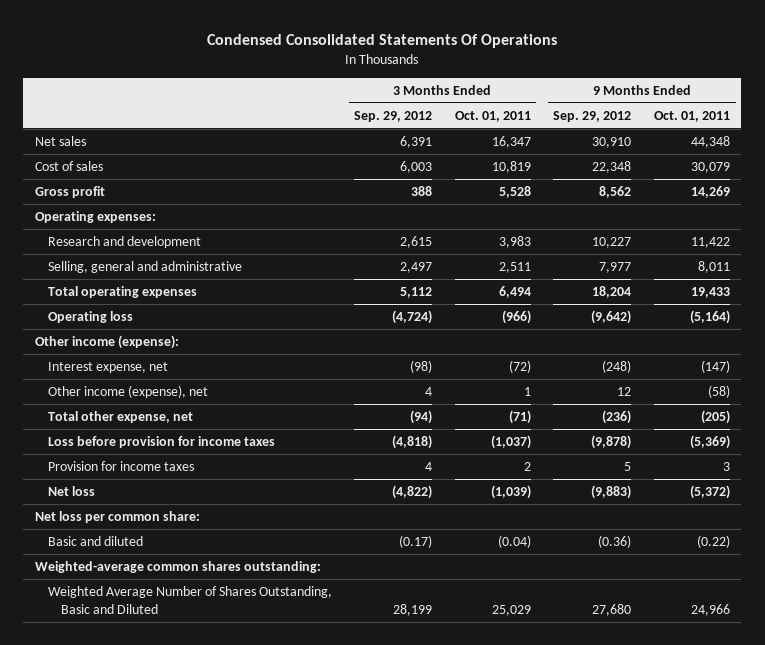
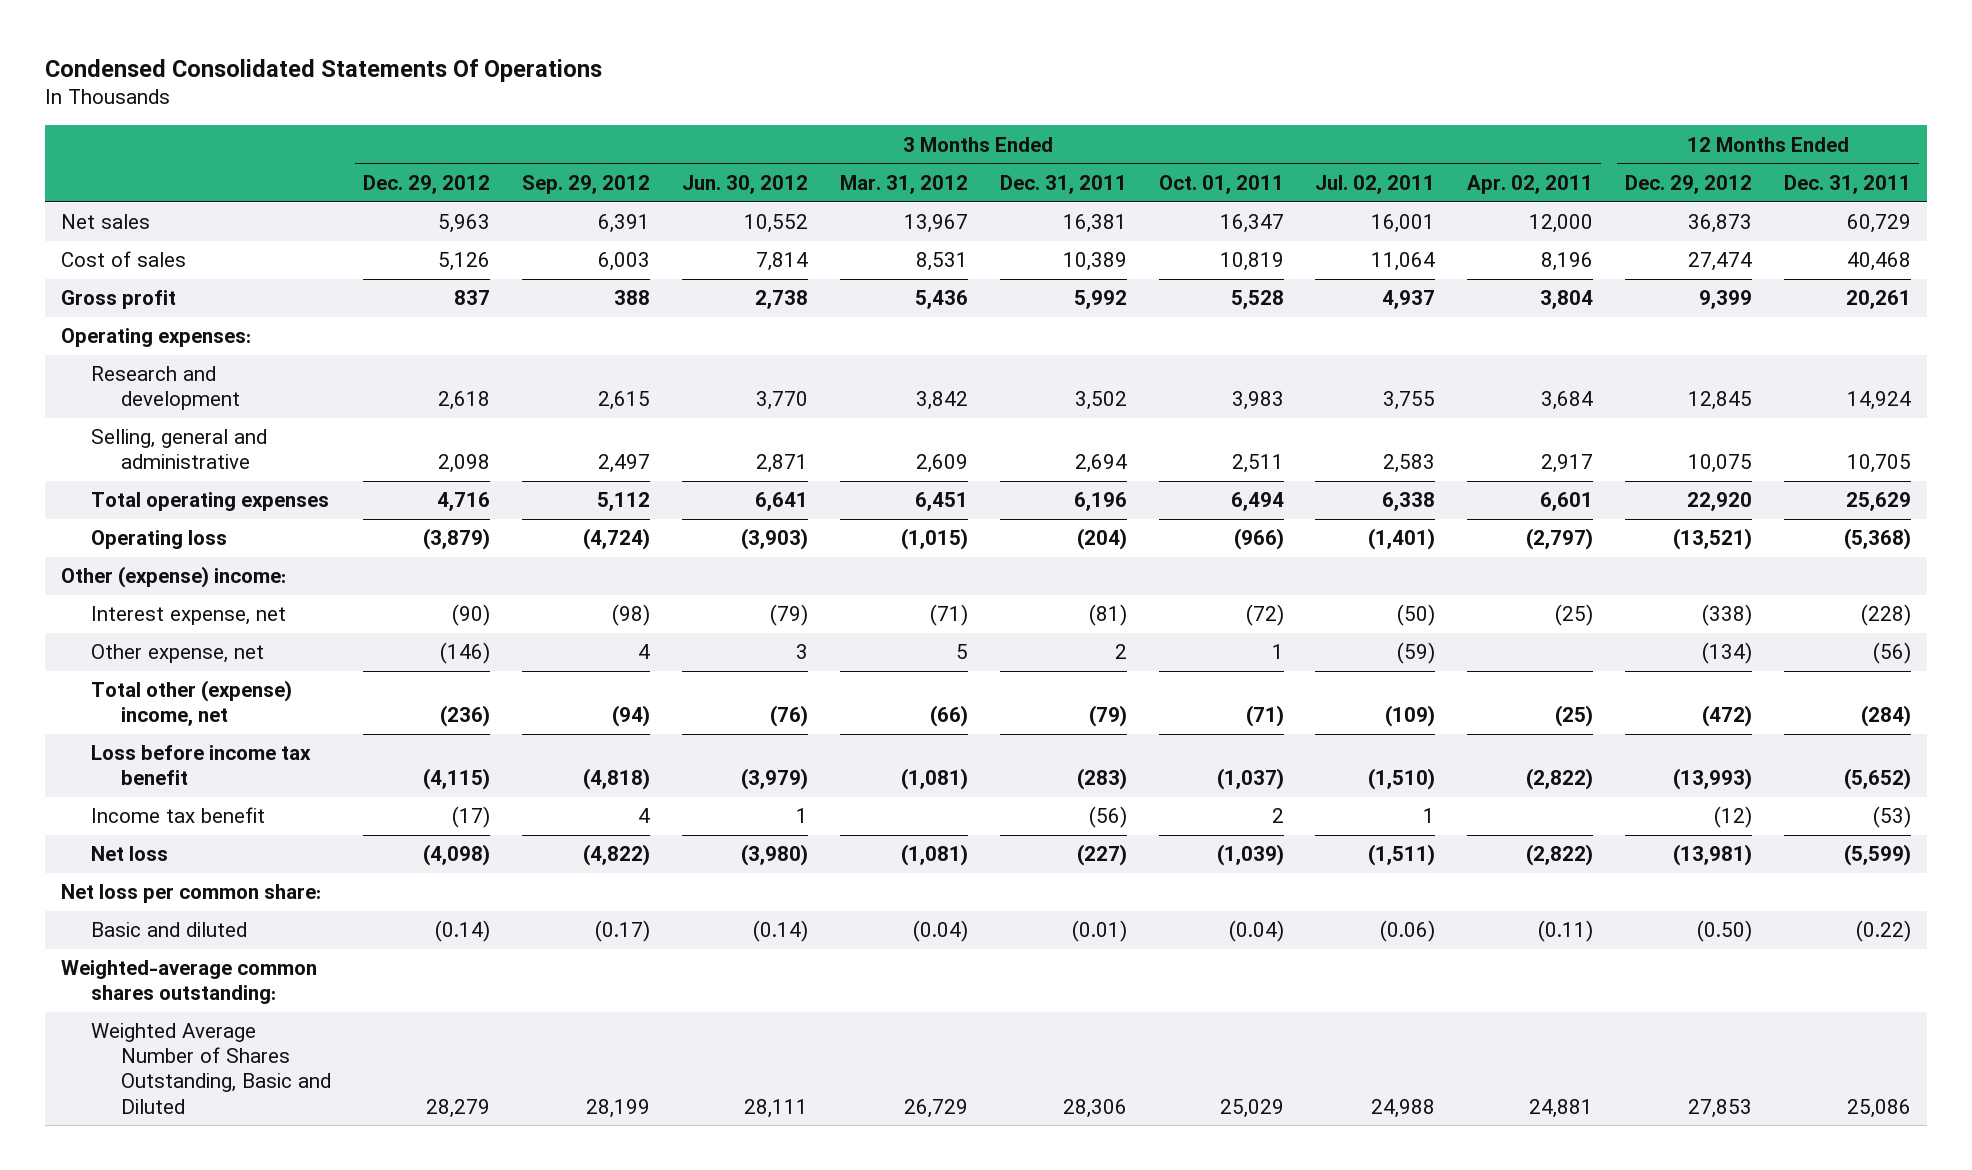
- | 3 Months Ended Sep. 29, 2012 | 3 Months Ended Oct. 01, 2011 | 9 Months Ended Sep. 29, 2012 | 9 Months Ended Oct. 01, 2011
+ | 3 Months Ended Dec. 29, 2012 | 3 Months Ended Sep. 29, 2012 | 3 Months Ended Jun. 30, 2012 | 3 Months Ended Mar. 31, 2012 | 3 Months Ended Dec. 31, 2011 | 3 Months Ended Oct. 01, 2011 | 3 Months Ended Jul. 02, 2011 | 3 Months Ended Apr. 02, 2011 | 12 Months Ended Dec. 29, 2012 | 12 Months Ended Dec. 31, 2011
- Other income (expense):
+ Other (expense) income:
- Other income (expense), net | 4 | 1 | 12 | (58)
- Total other expense, net | (94) | (71) | (236) | (205)
- Loss before provision for income taxes | (4,818) | (1,037) | (9,878) | (5,369)
- Provision for income taxes | 4 | 2 | 5 | 3
+ Other expense, net | (146) | 4 | 3 | 5 | 2 | 1 | (59) | | (134) | (56)
+ Total other (expense) income, net | (236) | (94) | (76) | (66) | (79) | (71) | (109) | (25) | (472) | (284)
+ Loss before income tax benefit | (4,115) | (4,818) | (3,979) | (1,081) | (283) | (1,037) | (1,510) | (2,822) | (13,993) | (5,652)
+ Income tax benefit | (17) | 4 | 1 | | (56) | 2 | 1 | | (12) | (53)

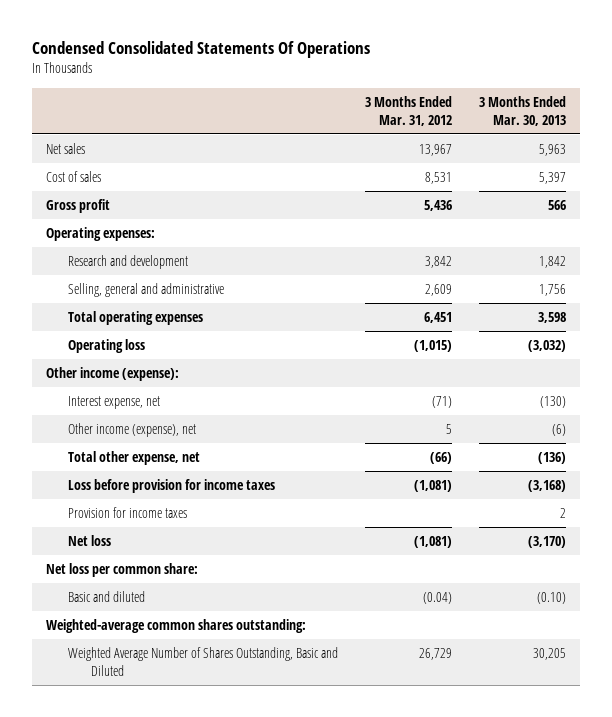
- | 3 Months Ended Dec. 29, 2012 | 3 Months Ended Sep. 29, 2012 | 3 Months Ended Jun. 30, 2012 | 3 Months Ended Mar. 31, 2012 | 3 Months Ended Dec. 31, 2011 | 3 Months Ended Oct. 01, 2011 | 3 Months Ended Jul. 02, 2011 | 3 Months Ended Apr. 02, 2011 | 12 Months Ended Dec. 29, 2012 | 12 Months Ended Dec. 31, 2011
+ | 3 Months Ended Mar. 31, 2012 | 3 Months Ended Mar. 30, 2013
- Other (expense) income:
+ Other income (expense):
- Other expense, net | (146) | 4 | 3 | 5 | 2 | 1 | (59) | | (134) | (56)
- Total other (expense) income, net | (236) | (94) | (76) | (66) | (79) | (71) | (109) | (25) | (472) | (284)
- Loss before income tax benefit | (4,115) | (4,818) | (3,979) | (1,081) | (283) | (1,037) | (1,510) | (2,822) | (13,993) | (5,652)
- Income tax benefit | (17) | 4 | 1 | | (56) | 2 | 1 | | (12) | (53)
+ Other income (expense), net | 5 | (6)
+ Total other expense, net | (66) | (136)
+ Loss before provision for income taxes | (1,081) | (3,168)
+ Provision for income taxes | | 2

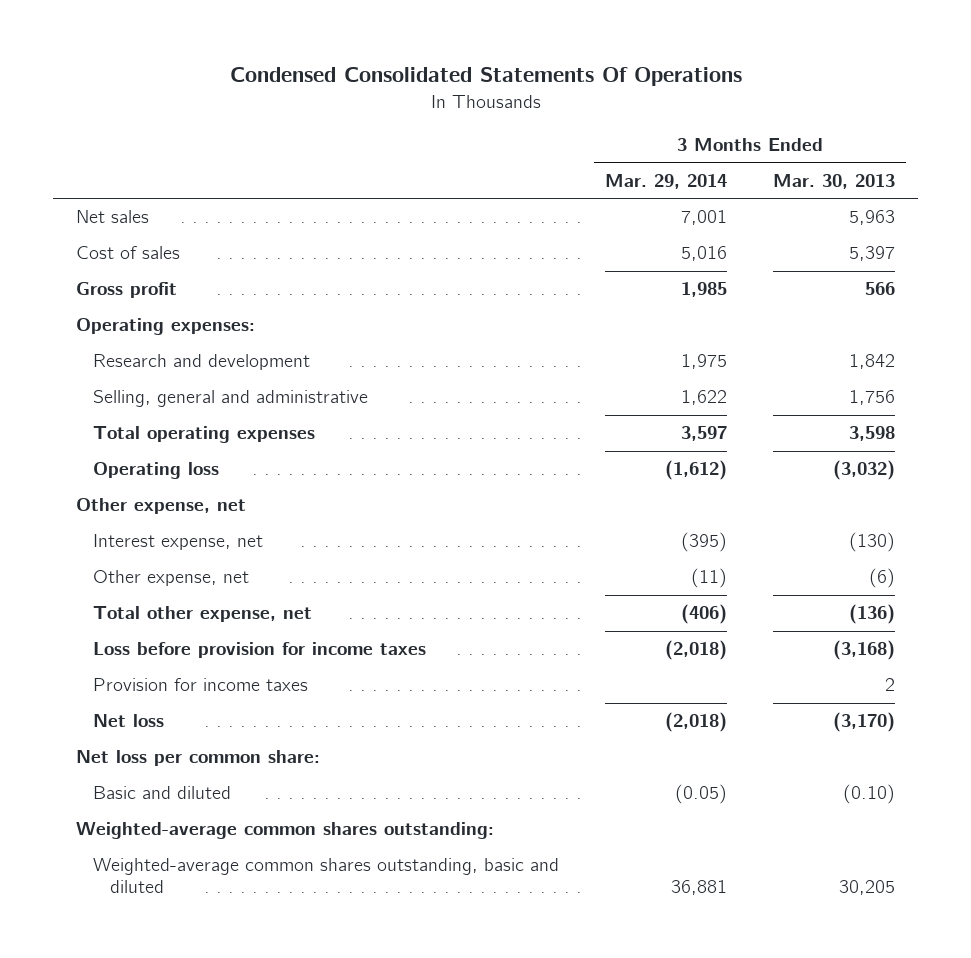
- | 3 Months Ended Mar. 31, 2012 | 3 Months Ended Mar. 30, 2013
+ | 3 Months Ended Mar. 29, 2014 | 3 Months Ended Mar. 30, 2013
- Other income (expense):
+ Other expense, net
- Other income (expense), net | 5 | (6)
+ Other expense, net | (11) | (6)
- Weighted Average Number of Shares Outstanding, Basic and Diluted | 26,729 | 30,205
+ Weighted-average common shares outstanding, basic and diluted | 36,881 | 30,205

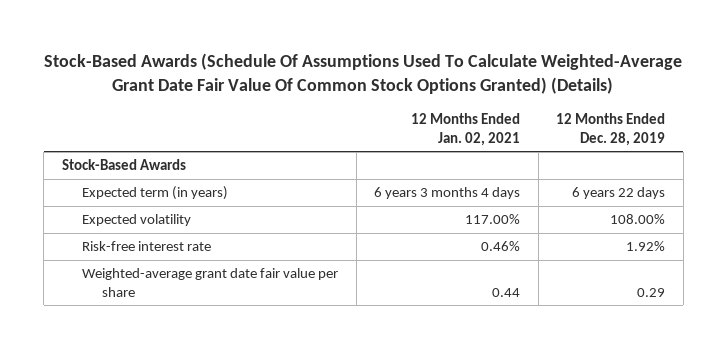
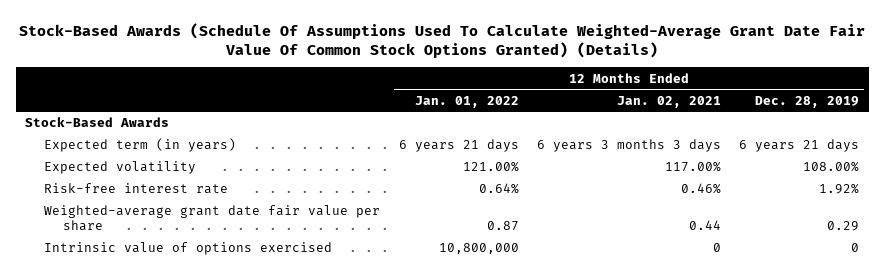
- | 12 Months Ended Jan. 02, 2021 | 12 Months Ended Dec. 28, 2019
+ | 12 Months Ended Jan. 01, 2022 | 12 Months Ended Jan. 02, 2021 | 12 Months Ended Dec. 28, 2019
- Expected term (in years) | 6 years 3 months 4 days | 6 years 22 days
+ Expected term (in years) | 6 years 21 days | 6 years 3 months 3 days | 6 years 21 days
+ Intrinsic value of options exercised | 10,800,000 | 0 | 0

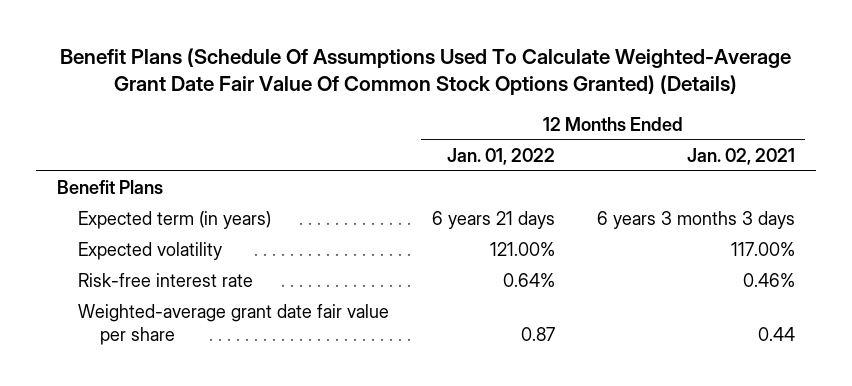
- Stock-Based Awards (Schedule Of Assumptions Used To Calculate Weighted-Average Grant Date Fair Value Of Common Stock Options Granted) (Details)
+ Benefit Plans (Schedule Of Assumptions Used To Calculate Weighted-Average Grant Date Fair Value Of Common Stock Options Granted) (Details)
- | 12 Months Ended Jan. 01, 2022 | 12 Months Ended Jan. 02, 2021 | 12 Months Ended Dec. 28, 2019
+ | 12 Months Ended Jan. 01, 2022 | 12 Months Ended Jan. 02, 2021
- Stock-Based Awards
+ Benefit Plans
- Intrinsic value of options exercised | 10,800,000 | 0 | 0

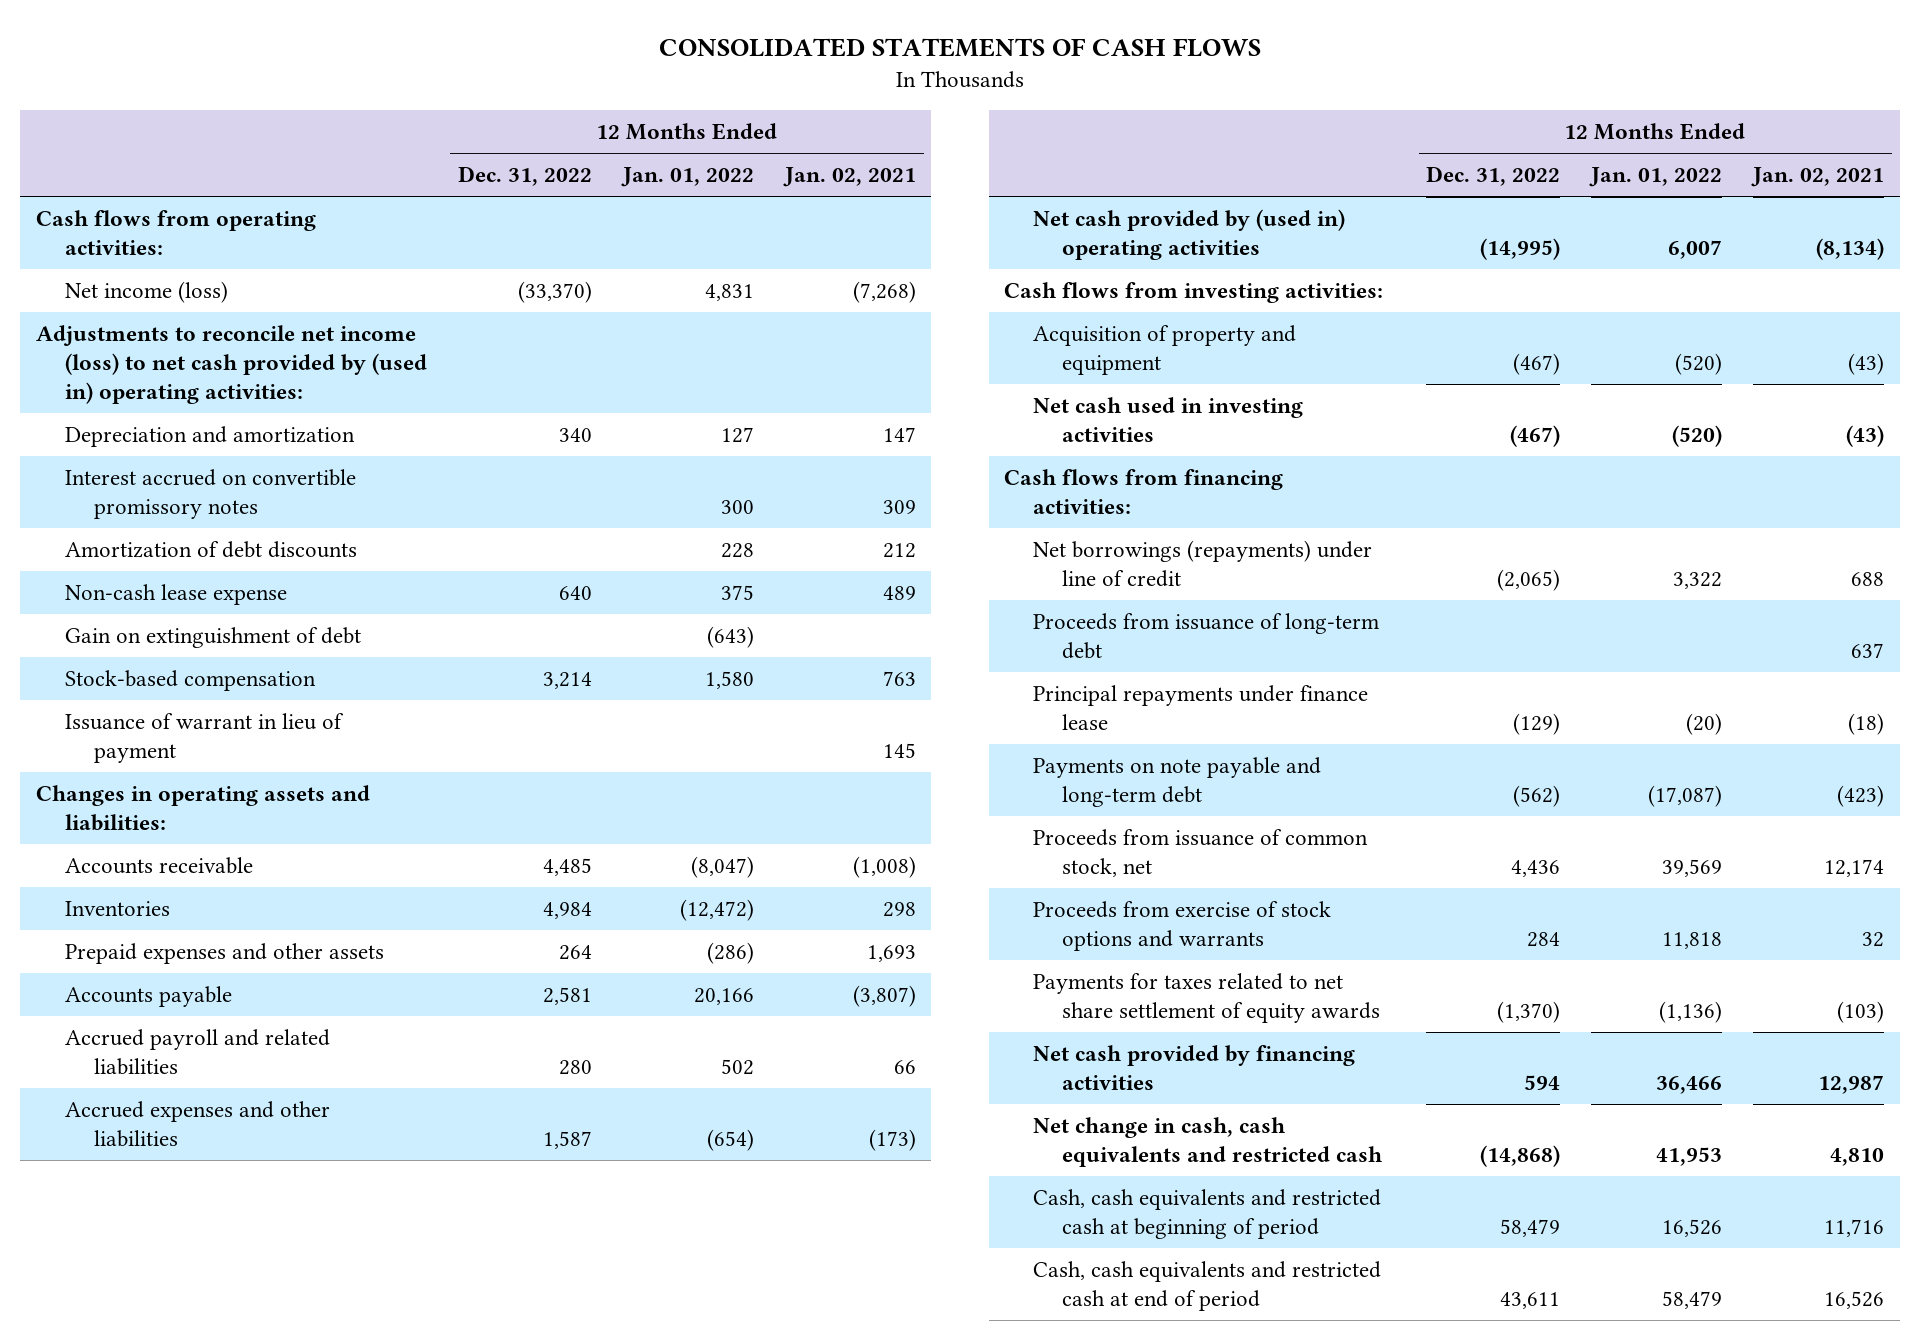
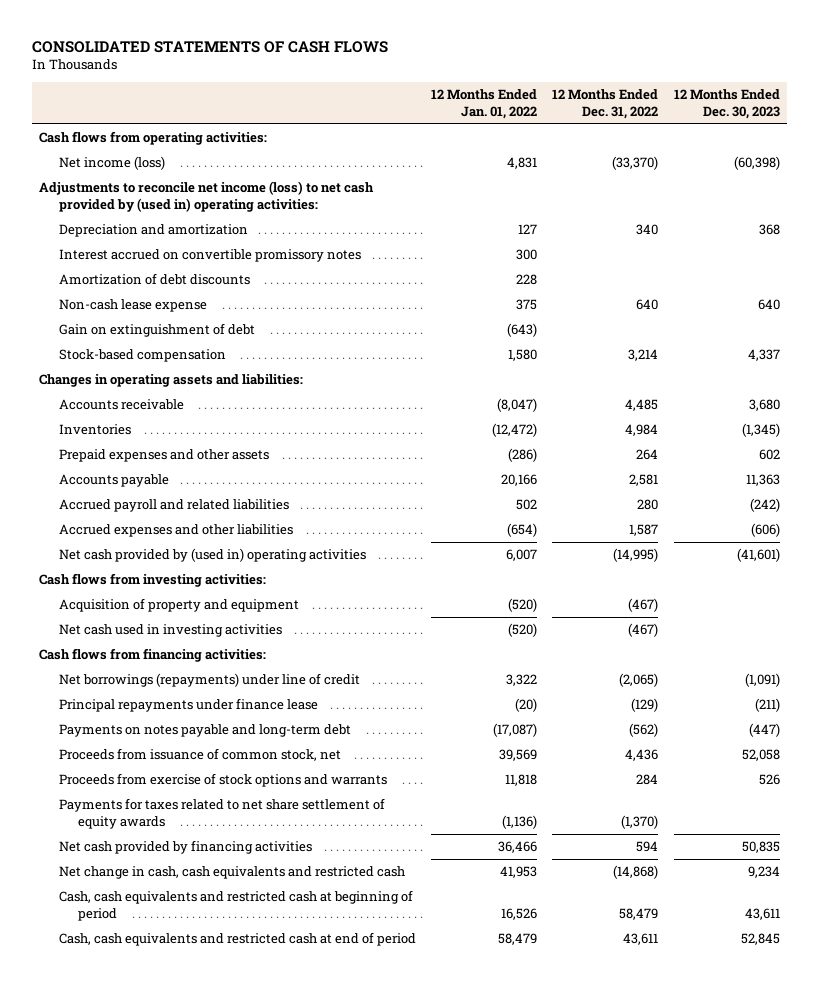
- | 12 Months Ended Dec. 31, 2022 | 12 Months Ended Jan. 01, 2022 | 12 Months Ended Jan. 02, 2021
+ | 12 Months Ended Jan. 01, 2022 | 12 Months Ended Dec. 31, 2022 | 12 Months Ended Dec. 30, 2023
- Issuance of warrant in lieu of payment | | | 145
- Proceeds from issuance of long-term debt | | | 637
- Payments on note payable and long-term debt | (562) | (17,087) | (423)
+ Payments on notes payable and long-term debt | (17,087) | (562) | (447)

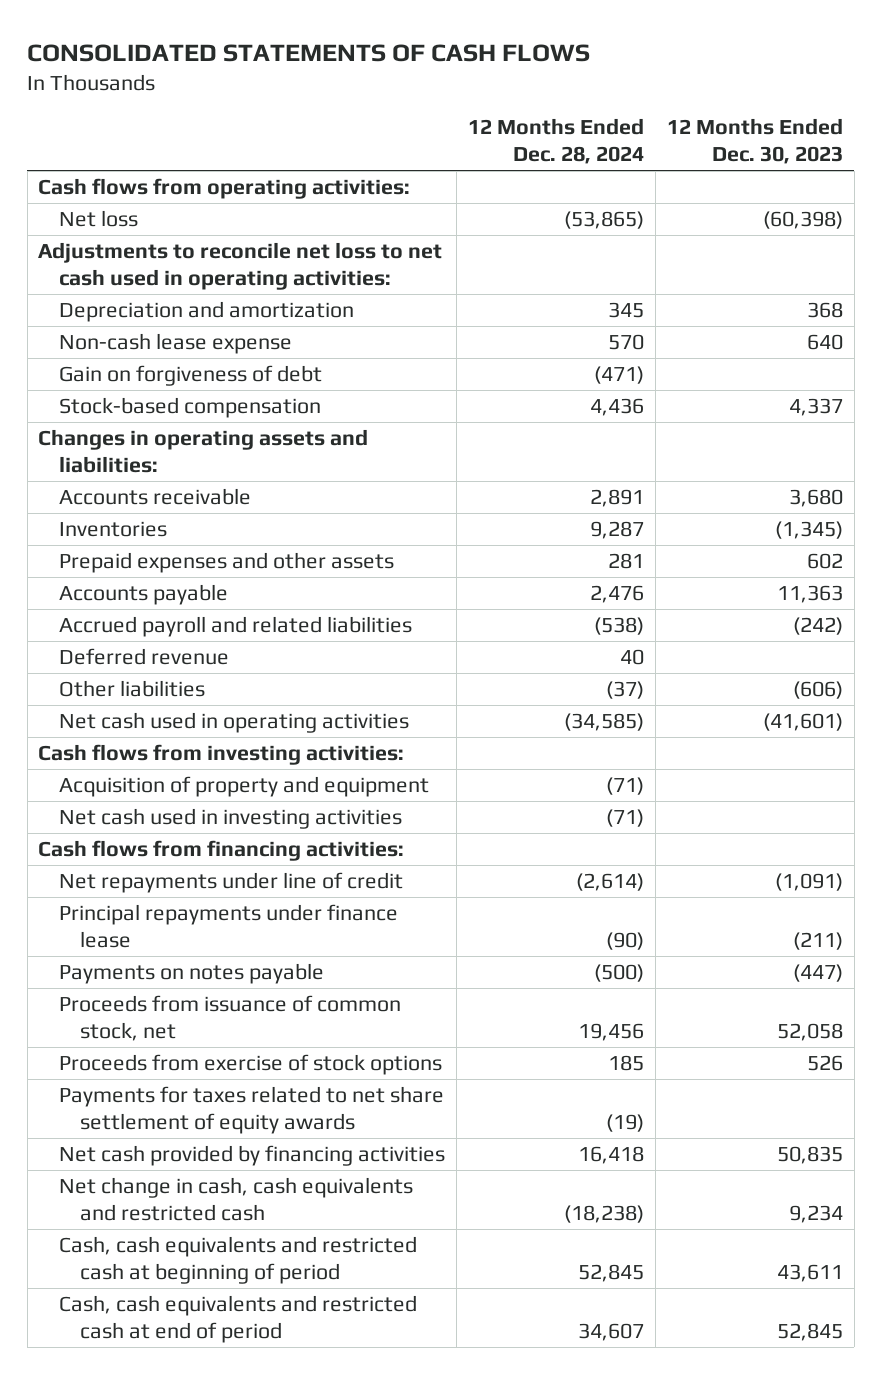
- | 12 Months Ended Jan. 01, 2022 | 12 Months Ended Dec. 31, 2022 | 12 Months Ended Dec. 30, 2023
+ | 12 Months Ended Dec. 28, 2024 | 12 Months Ended Dec. 30, 2023
- Net income (loss) | 4,831 | (33,370) | (60,398)
- Adjustments to reconcile net income (loss) to net cash provided by (used in) operating activities:
+ Net loss | (53,865) | (60,398)
+ Adjustments to reconcile net loss to net cash used in operating activities:
- Interest accrued on convertible promissory notes | 300 | |
- Amortization of debt discounts | 228 | |
- Gain on extinguishment of debt | (643) | |
+ Gain on forgiveness of debt | (471) |
- Accrued expenses and other liabilities | (654) | 1,587 | (606)
- Net cash provided by (used in) operating activities | 6,007 | (14,995) | (41,601)
+ Deferred revenue | 40 |
+ Other liabilities | (37) | (606)
+ Net cash used in operating activities | (34,585) | (41,601)
- Net borrowings (repayments) under line of credit | 3,322 | (2,065) | (1,091)
+ Net repayments under line of credit | (2,614) | (1,091)
- Payments on notes payable and long-term debt | (17,087) | (562) | (447)
+ Payments on notes payable | (500) | (447)
- Proceeds from exercise of stock options and warrants | 11,818 | 284 | 526
+ Proceeds from exercise of stock options | 185 | 526

